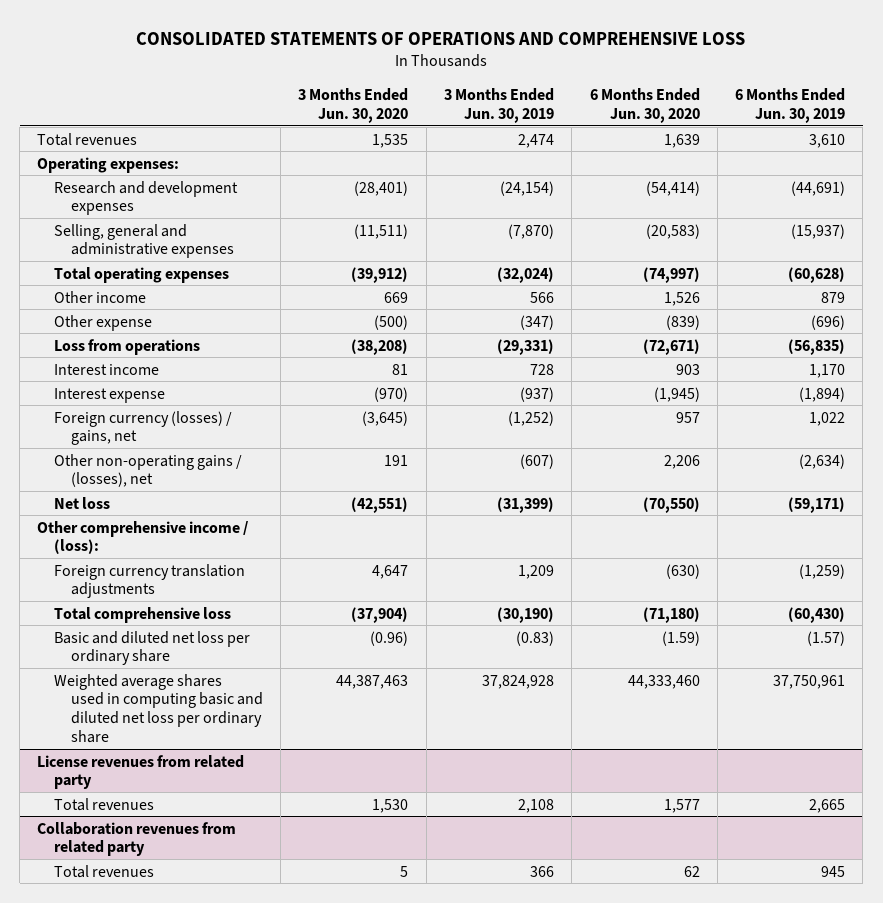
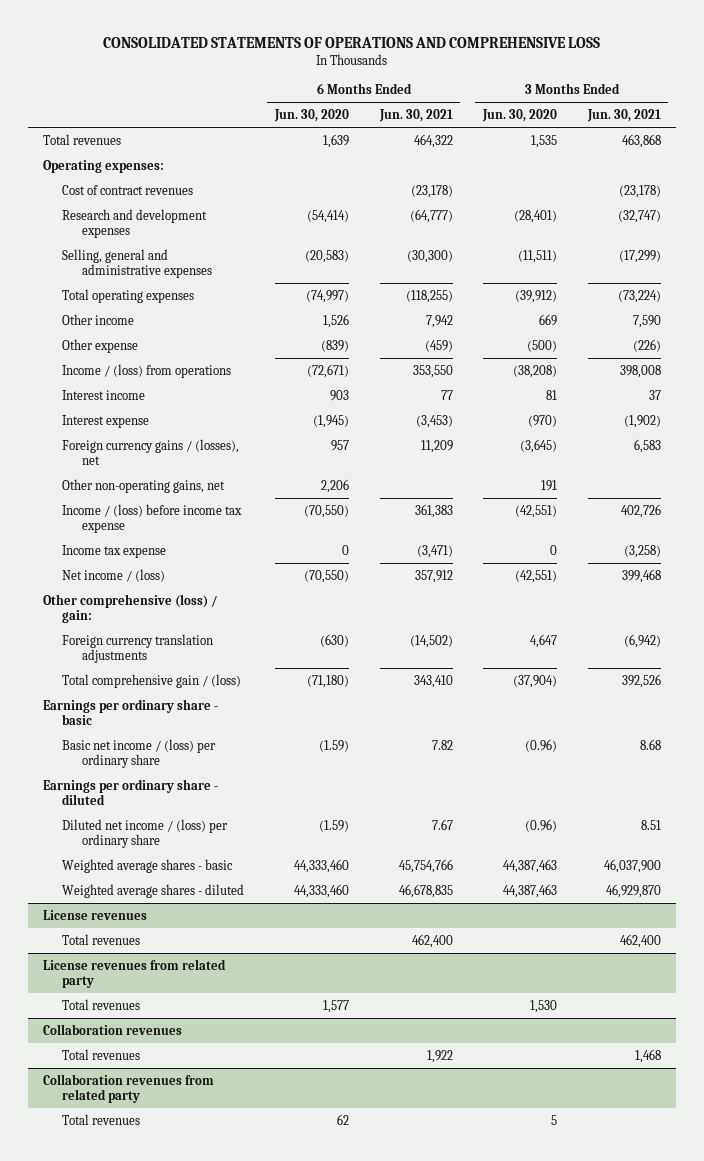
- | 3 Months Ended Jun. 30, 2020 | 3 Months Ended Jun. 30, 2019 | 6 Months Ended Jun. 30, 2020 | 6 Months Ended Jun. 30, 2019
+ | 6 Months Ended Jun. 30, 2020 | 6 Months Ended Jun. 30, 2021 | 3 Months Ended Jun. 30, 2020 | 3 Months Ended Jun. 30, 2021
+ Cost of contract revenues | | (23,178) | | (23,178)
- Loss from operations | (38,208) | (29,331) | (72,671) | (56,835)
+ Income / (loss) from operations | (72,671) | 353,550 | (38,208) | 398,008
- Foreign currency (losses) / gains, net | (3,645) | (1,252) | 957 | 1,022
- Other non-operating gains / (losses), net | 191 | (607) | 2,206 | (2,634)
- Net loss | (42,551) | (31,399) | (70,550) | (59,171)
- Other comprehensive income / (loss):
+ Foreign currency gains / (losses), net | 957 | 11,209 | (3,645) | 6,583
+ Other non-operating gains, net | 2,206 | | 191 |
+ Income / (loss) before income tax expense | (70,550) | 361,383 | (42,551) | 402,726
+ Income tax expense | 0 | (3,471) | 0 | (3,258)
+ Net income / (loss) | (70,550) | 357,912 | (42,551) | 399,468
+ Other comprehensive (loss) / gain:
- Total comprehensive loss | (37,904) | (30,190) | (71,180) | (60,430)
- Basic and diluted net loss per ordinary share | (0.96) | (0.83) | (1.59) | (1.57)
- Weighted average shares used in computing basic and diluted net loss per ordinary share | 44,387,463 | 37,824,928 | 44,333,460 | 37,750,961
+ Total comprehensive gain / (loss) | (71,180) | 343,410 | (37,904) | 392,526
+ Earnings per ordinary share - basic
+ Basic net income / (loss) per ordinary share | (1.59) | 7.82 | (0.96) | 8.68
+ Earnings per ordinary share - diluted
+ Diluted net income / (loss) per ordinary share | (1.59) | 7.67 | (0.96) | 8.51
+ Weighted average shares - basic | 44,333,460 | 45,754,766 | 44,387,463 | 46,037,900
+ Weighted average shares - diluted | 44,333,460 | 46,678,835 | 44,387,463 | 46,929,870
+ License revenues
+ Total revenues | | 462,400 | | 462,400
+ Collaboration revenues
+ Total revenues | | 1,922 | | 1,468

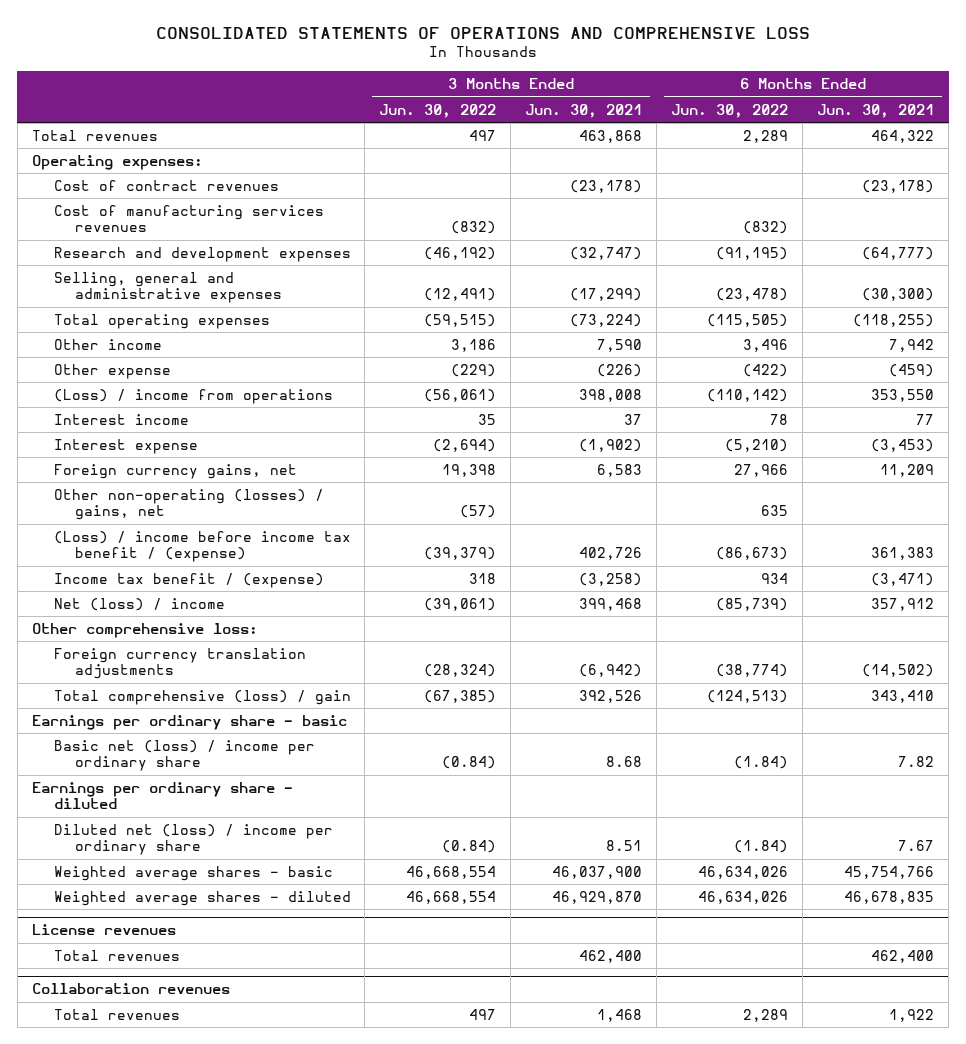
- | 6 Months Ended Jun. 30, 2020 | 6 Months Ended Jun. 30, 2021 | 3 Months Ended Jun. 30, 2020 | 3 Months Ended Jun. 30, 2021
+ | 3 Months Ended Jun. 30, 2022 | 3 Months Ended Jun. 30, 2021 | 6 Months Ended Jun. 30, 2022 | 6 Months Ended Jun. 30, 2021
+ Cost of manufacturing services revenues | (832) | | (832) |
- Income / (loss) from operations | (72,671) | 353,550 | (38,208) | 398,008
+ (Loss) / income from operations | (56,061) | 398,008 | (110,142) | 353,550
- Foreign currency gains / (losses), net | 957 | 11,209 | (3,645) | 6,583
- Other non-operating gains, net | 2,206 | | 191 |
- Income / (loss) before income tax expense | (70,550) | 361,383 | (42,551) | 402,726
- Income tax expense | 0 | (3,471) | 0 | (3,258)
- Net income / (loss) | (70,550) | 357,912 | (42,551) | 399,468
- Other comprehensive (loss) / gain:
+ Foreign currency gains, net | 19,398 | 6,583 | 27,966 | 11,209
+ Other non-operating (losses) / gains, net | (57) | | 635 |
+ (Loss) / income before income tax benefit / (expense) | (39,379) | 402,726 | (86,673) | 361,383
+ Income tax benefit / (expense) | 318 | (3,258) | 934 | (3,471)
+ Net (loss) / income | (39,061) | 399,468 | (85,739) | 357,912
+ Other comprehensive loss:
- Total comprehensive gain / (loss) | (71,180) | 343,410 | (37,904) | 392,526
+ Total comprehensive (loss) / gain | (67,385) | 392,526 | (124,513) | 343,410
- Basic net income / (loss) per ordinary share | (1.59) | 7.82 | (0.96) | 8.68
+ Basic net (loss) / income per ordinary share | (0.84) | 8.68 | (1.84) | 7.82
- Diluted net income / (loss) per ordinary share | (1.59) | 7.67 | (0.96) | 8.51
+ Diluted net (loss) / income per ordinary share | (0.84) | 8.51 | (1.84) | 7.67
- License revenues from related party
- Total revenues | 1,577 | | 1,530 |
- Collaboration revenues from related party
- Total revenues | 62 | | 5 |

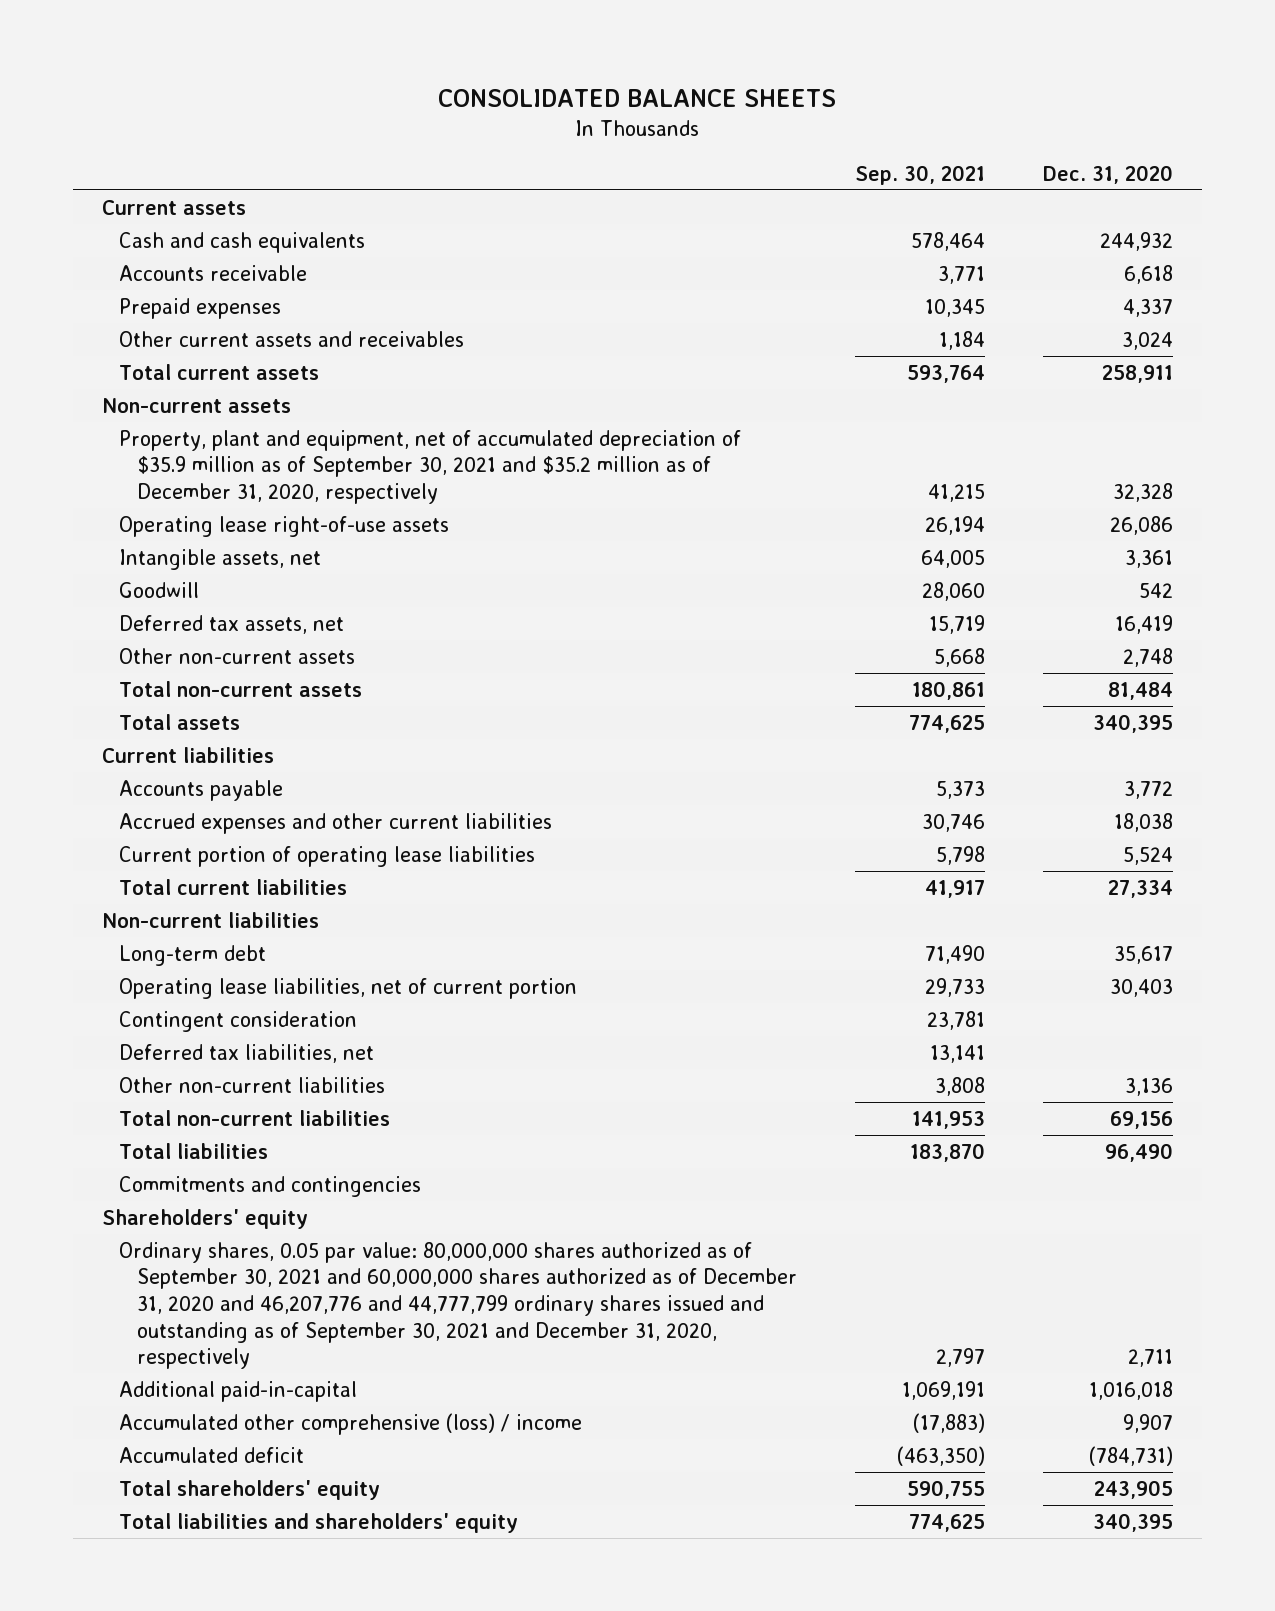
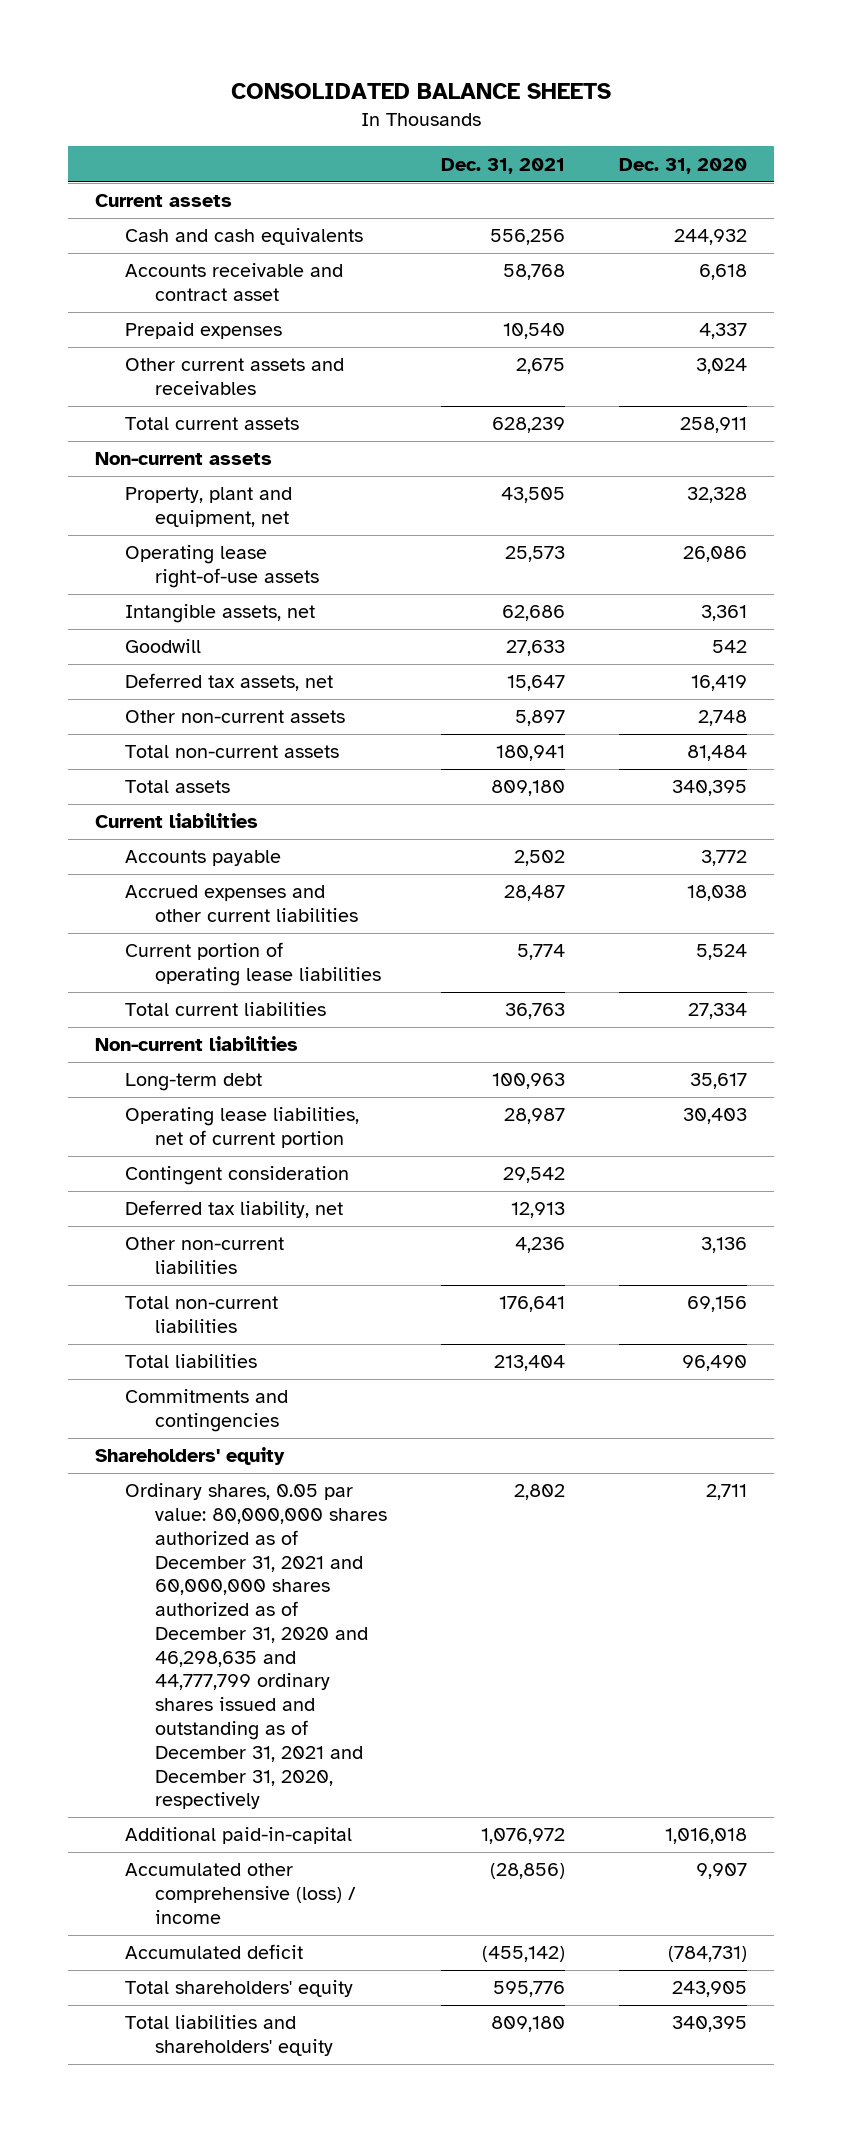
- | Sep. 30, 2021 | Dec. 31, 2020
+ | Dec. 31, 2021 | Dec. 31, 2020
- Accounts receivable | 3,771 | 6,618
+ Accounts receivable and contract asset | 58,768 | 6,618
- Property, plant and equipment, net of accumulated depreciation of $35.9 million as of September 30, 2021 and $35.2 million as of December 31, 2020, respectively | 41,215 | 32,328
+ Property, plant and equipment, net | 43,505 | 32,328
- Deferred tax liabilities, net | 13,141 |
+ Deferred tax liability, net | 12,913 |
- Ordinary shares, 0.05 par value: 80,000,000 shares authorized as of September 30, 2021 and 60,000,000 shares authorized as of December 31, 2020 and 46,207,776 and 44,777,799 ordinary shares issued and outstanding as of September 30, 2021 and December 31, 2020, respectively | 2,797 | 2,711
+ Ordinary shares, 0.05 par value: 80,000,000 shares authorized as of December 31, 2021 and 60,000,000 shares authorized as of December 31, 2020 and 46,298,635 and 44,777,799 ordinary shares issued and outstanding as of December 31, 2021 and December 31, 2020, respectively | 2,802 | 2,711

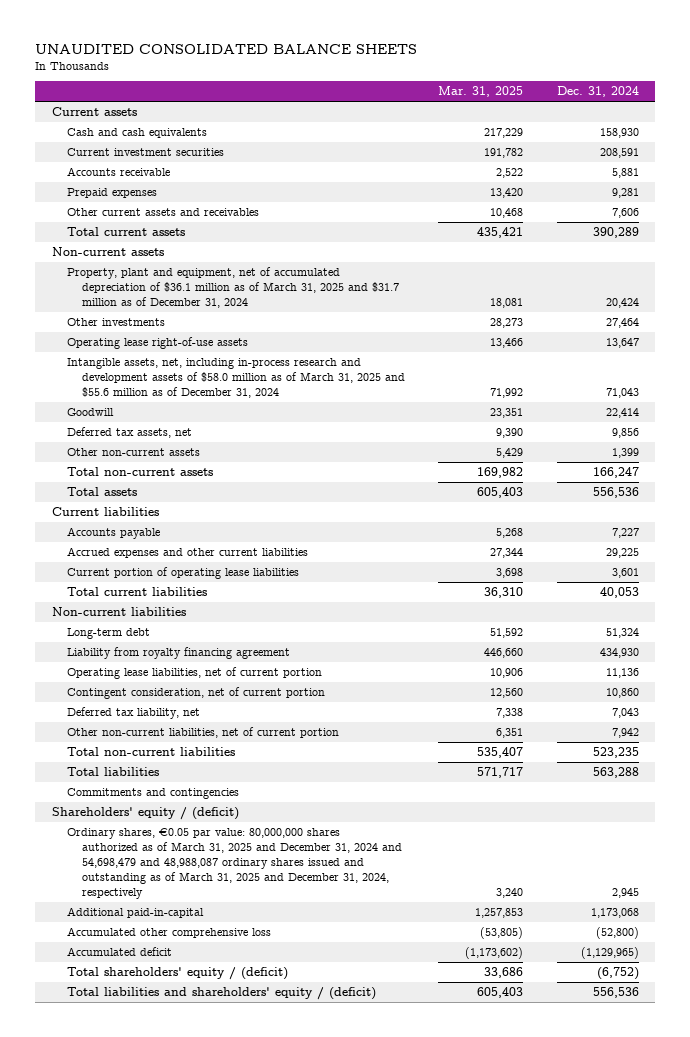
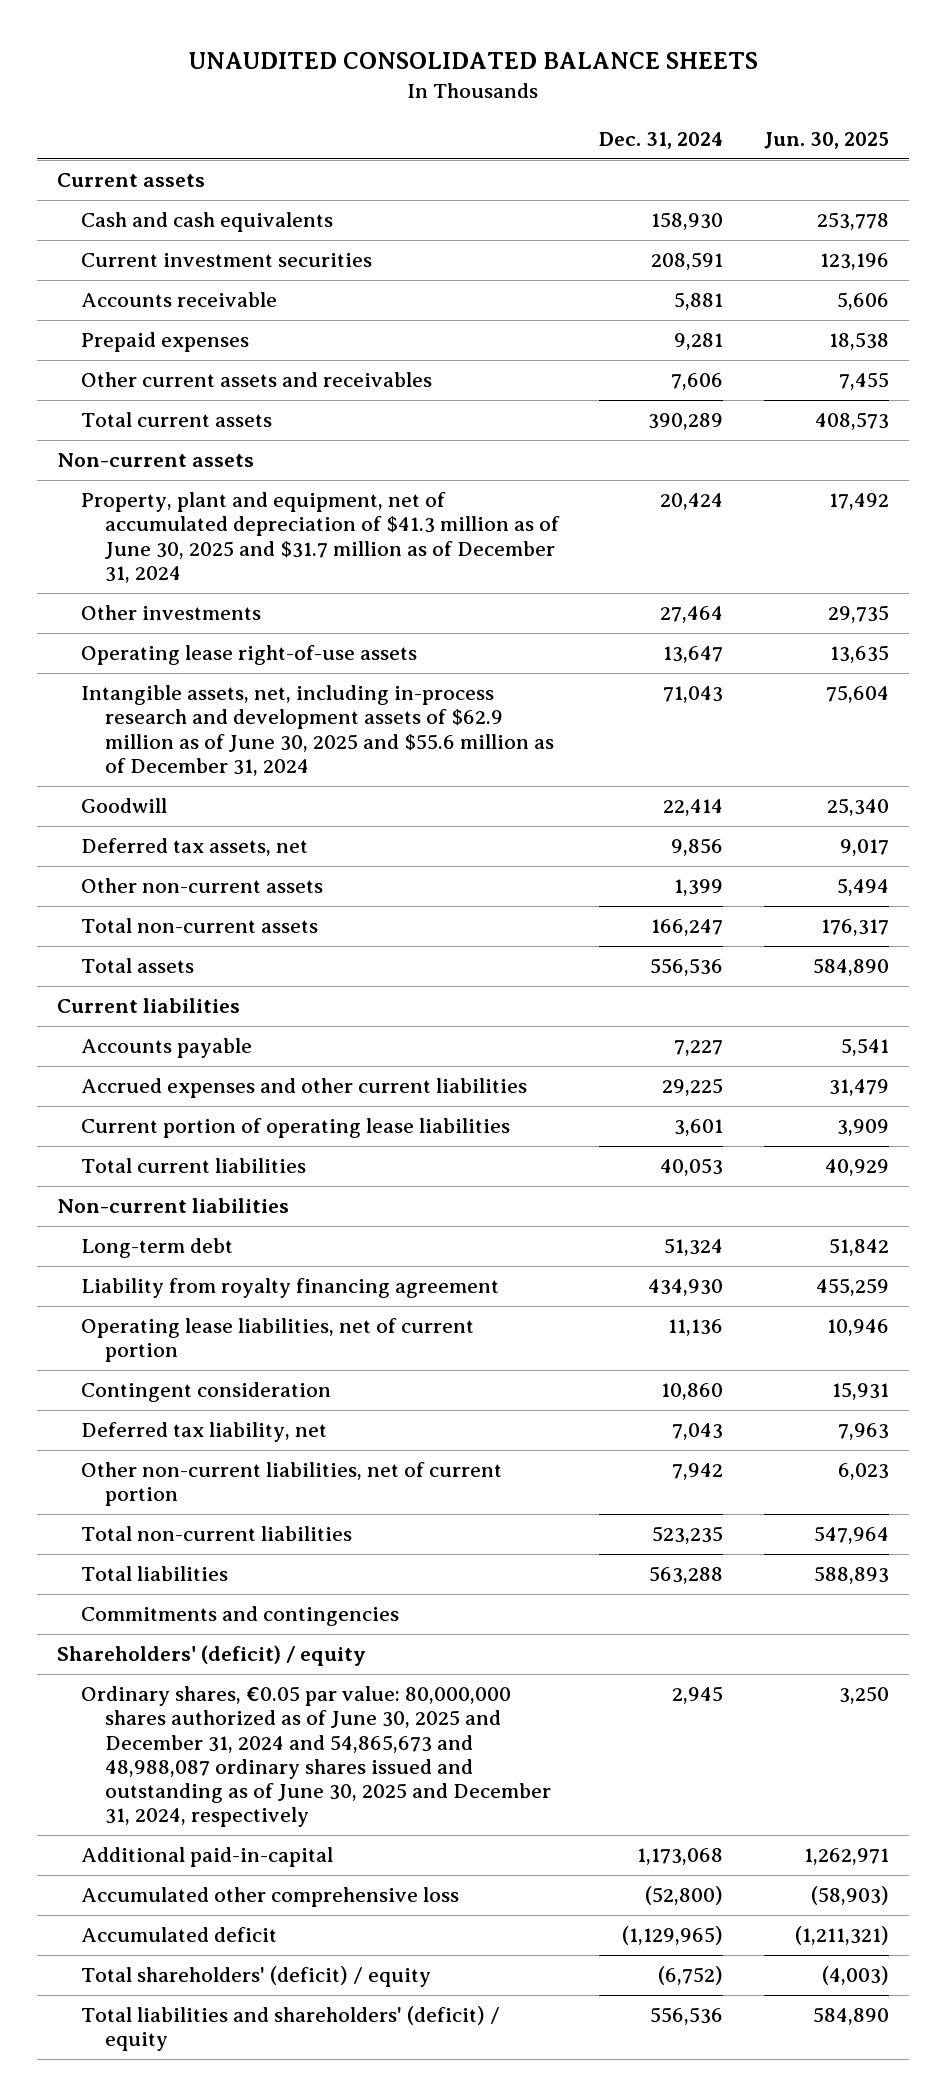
- | Mar. 31, 2025 | Dec. 31, 2024
+ | Dec. 31, 2024 | Jun. 30, 2025
- Property, plant and equipment, net of accumulated depreciation of $36.1 million as of March 31, 2025 and $31.7 million as of December 31, 2024 | 18,081 | 20,424
+ Property, plant and equipment, net of accumulated depreciation of $41.3 million as of June 30, 2025 and $31.7 million as of December 31, 2024 | 20,424 | 17,492
- Intangible assets, net, including in-process research and development assets of $58.0 million as of March 31, 2025 and $55.6 million as of December 31, 2024 | 71,992 | 71,043
+ Intangible assets, net, including in-process research and development assets of $62.9 million as of June 30, 2025 and $55.6 million as of December 31, 2024 | 71,043 | 75,604
- Contingent consideration, net of current portion | 12,560 | 10,860
+ Contingent consideration | 10,860 | 15,931
- Shareholders' equity / (deficit)
- Ordinary shares, €0.05 par value: 80,000,000 shares authorized as of March 31, 2025 and December 31, 2024 and 54,698,479 and 48,988,087 ordinary shares issued and outstanding as of March 31, 2025 and December 31, 2024, respectively | 3,240 | 2,945
+ Shareholders' (deficit) / equity
+ Ordinary shares, €0.05 par value: 80,000,000 shares authorized as of June 30, 2025 and December 31, 2024 and 54,865,673 and 48,988,087 ordinary shares issued and outstanding as of June 30, 2025 and December 31, 2024, respectively | 2,945 | 3,250
- Total shareholders' equity / (deficit) | 33,686 | (6,752)
- Total liabilities and shareholders' equity / (deficit) | 605,403 | 556,536
+ Total shareholders' (deficit) / equity | (6,752) | (4,003)
+ Total liabilities and shareholders' (deficit) / equity | 556,536 | 584,890

